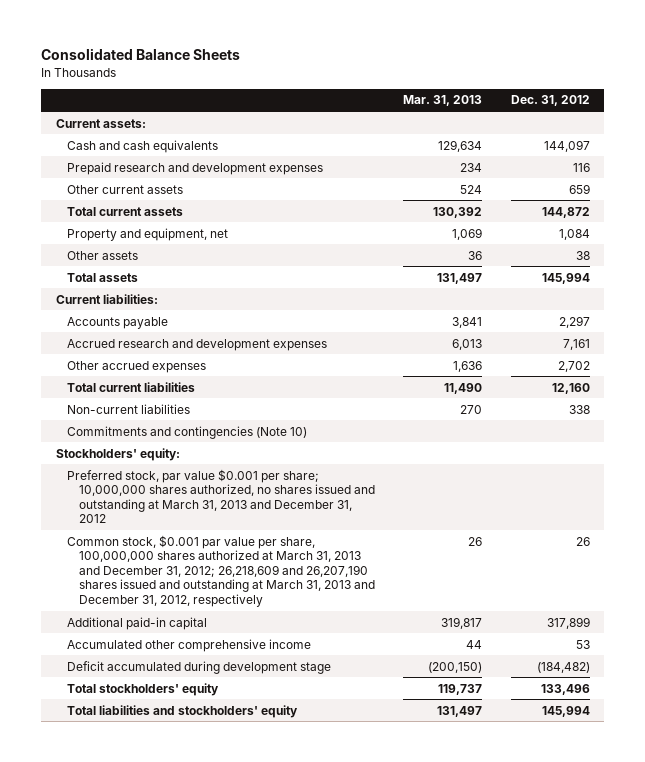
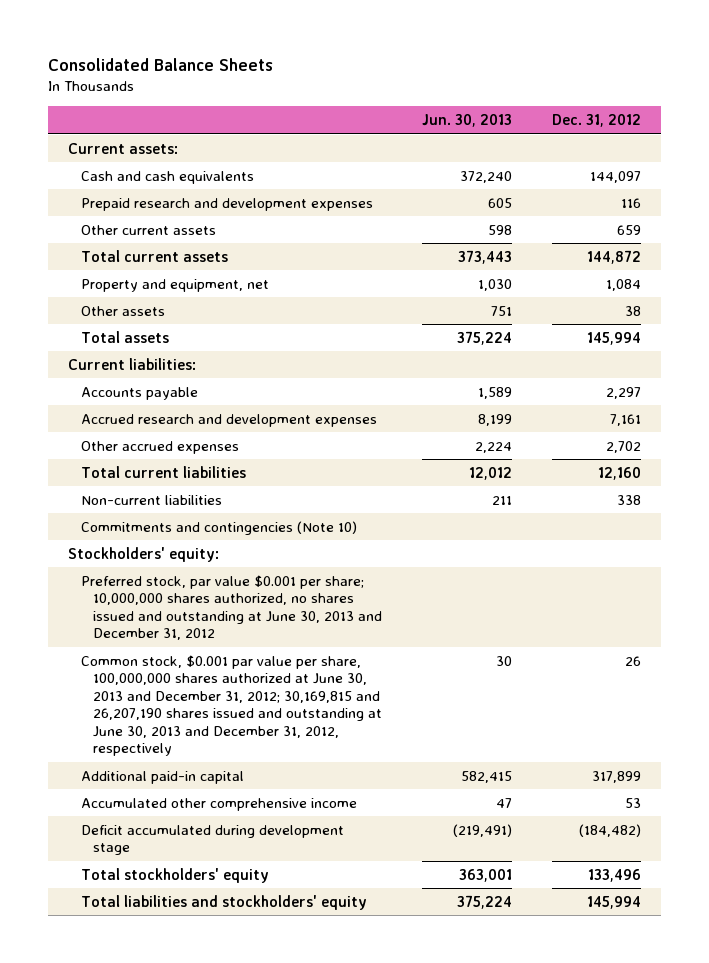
- | Mar. 31, 2013 | Dec. 31, 2012
+ | Jun. 30, 2013 | Dec. 31, 2012
- Preferred stock, par value $0.001 per share; 10,000,000 shares authorized, no shares issued and outstanding at March 31, 2013 and December 31, 2012
- Common stock, $0.001 par value per share, 100,000,000 shares authorized at March 31, 2013 and December 31, 2012; 26,218,609 and 26,207,190 shares issued and outstanding at March 31, 2013 and December 31, 2012, respectively | 26 | 26
+ Preferred stock, par value $0.001 per share; 10,000,000 shares authorized, no shares issued and outstanding at June 30, 2013 and December 31, 2012
+ Common stock, $0.001 par value per share, 100,000,000 shares authorized at June 30, 2013 and December 31, 2012; 30,169,815 and 26,207,190 shares issued and outstanding at June 30, 2013 and December 31, 2012, respectively | 30 | 26

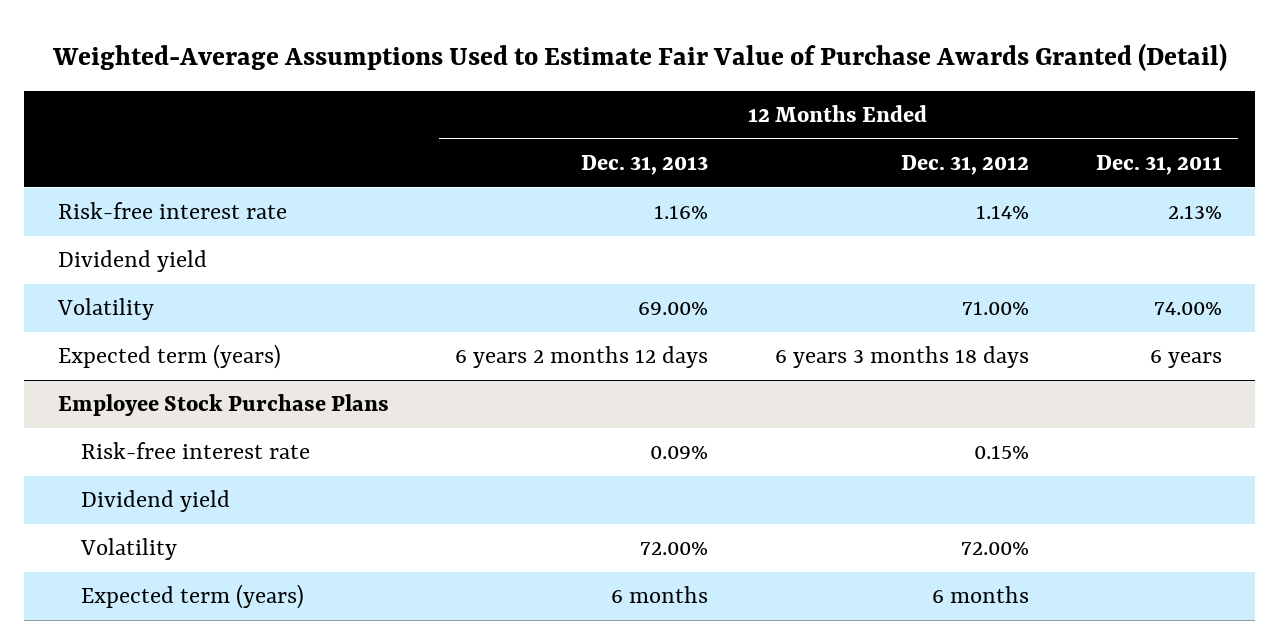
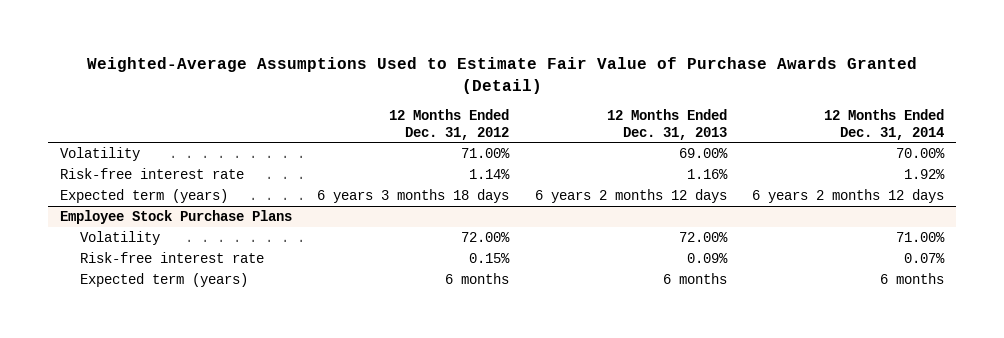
- | 12 Months Ended Dec. 31, 2013 | 12 Months Ended Dec. 31, 2012 | 12 Months Ended Dec. 31, 2011
+ | 12 Months Ended Dec. 31, 2012 | 12 Months Ended Dec. 31, 2013 | 12 Months Ended Dec. 31, 2014
- Dividend yield
moved down: Risk-free interest rate | 1.14% | 1.16% | 1.92%
@ Employee Stock Purchase Plans
- Dividend yield
moved down: Risk-free interest rate | 0.15% | 0.09% | 0.07%

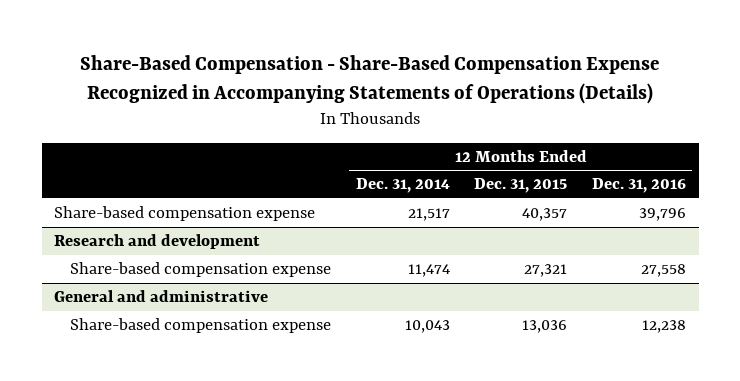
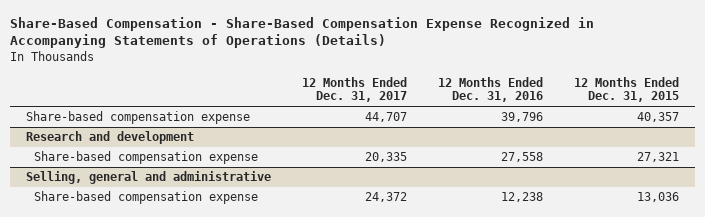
- | 12 Months Ended Dec. 31, 2014 | 12 Months Ended Dec. 31, 2015 | 12 Months Ended Dec. 31, 2016
+ | 12 Months Ended Dec. 31, 2017 | 12 Months Ended Dec. 31, 2016 | 12 Months Ended Dec. 31, 2015
- General and administrative
+ Selling, general and administrative

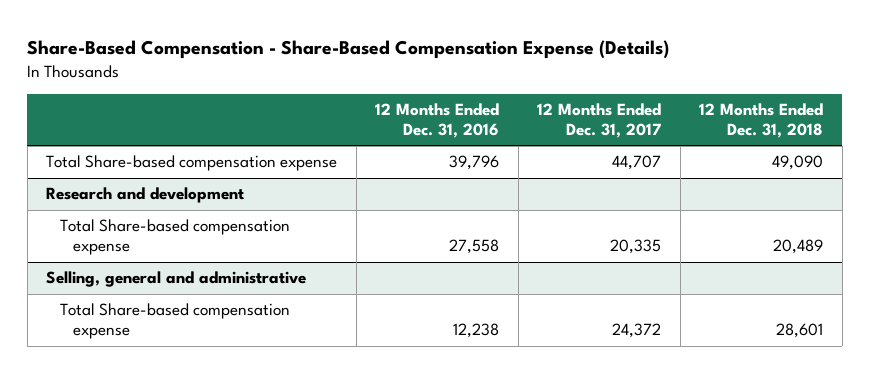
- Share-Based Compensation - Share-Based Compensation Expense Recognized in Accompanying Statements of Operations (Details)
+ Share-Based Compensation - Share-Based Compensation Expense (Details)
- | 12 Months Ended Dec. 31, 2017 | 12 Months Ended Dec. 31, 2016 | 12 Months Ended Dec. 31, 2015
+ | 12 Months Ended Dec. 31, 2016 | 12 Months Ended Dec. 31, 2017 | 12 Months Ended Dec. 31, 2018
- Share-based compensation expense | 44,707 | 39,796 | 40,357
+ Total Share-based compensation expense | 39,796 | 44,707 | 49,090
@ Research and development
- Share-based compensation expense | 20,335 | 27,558 | 27,321
+ Total Share-based compensation expense | 27,558 | 20,335 | 20,489
@ Selling, general and administrative
- Share-based compensation expense | 24,372 | 12,238 | 13,036
+ Total Share-based compensation expense | 12,238 | 24,372 | 28,601

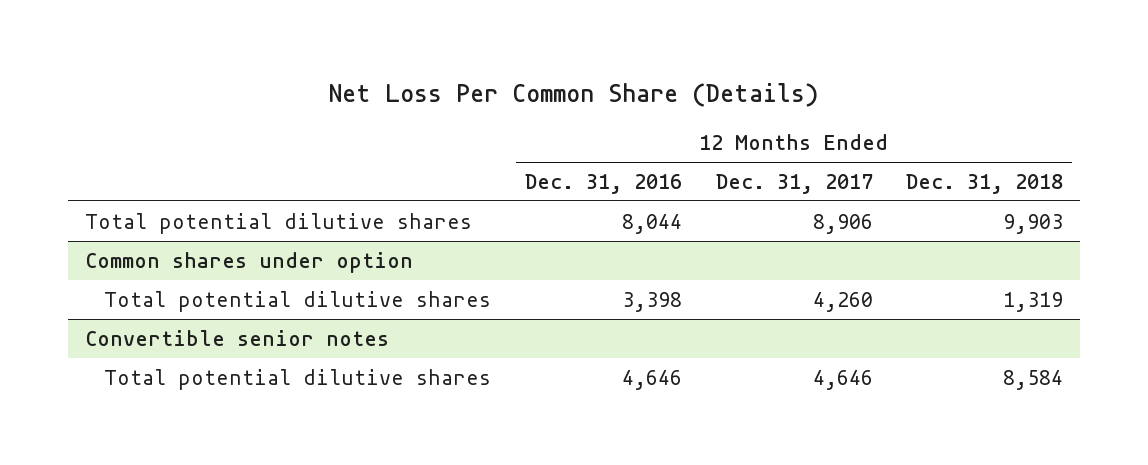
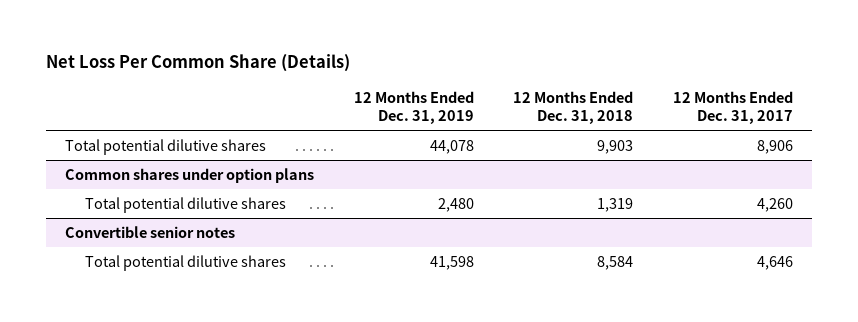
- | 12 Months Ended Dec. 31, 2016 | 12 Months Ended Dec. 31, 2017 | 12 Months Ended Dec. 31, 2018
+ | 12 Months Ended Dec. 31, 2019 | 12 Months Ended Dec. 31, 2018 | 12 Months Ended Dec. 31, 2017
- Common shares under option
+ Common shares under option plans

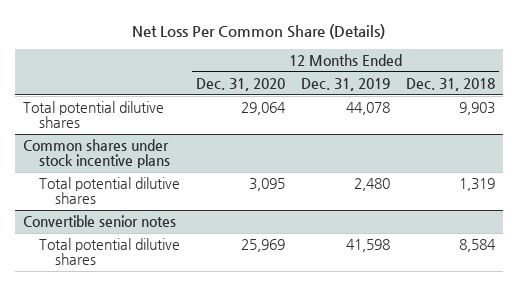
- | 12 Months Ended Dec. 31, 2019 | 12 Months Ended Dec. 31, 2018 | 12 Months Ended Dec. 31, 2017
+ | 12 Months Ended Dec. 31, 2020 | 12 Months Ended Dec. 31, 2019 | 12 Months Ended Dec. 31, 2018
- Common shares under option plans
+ Common shares under stock incentive plans

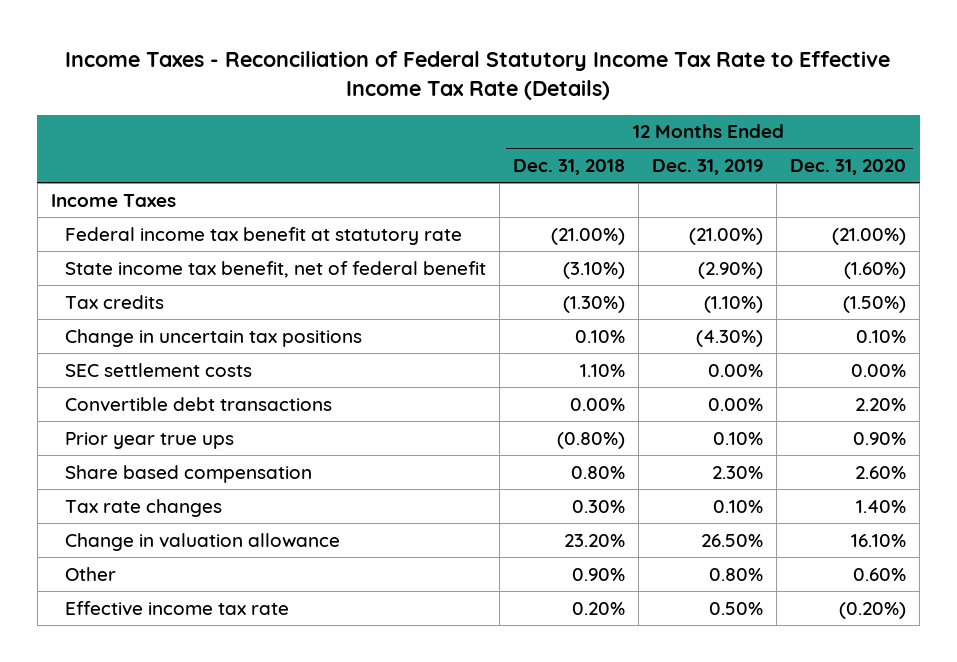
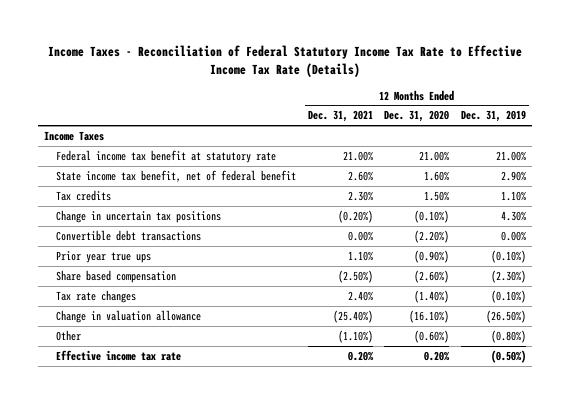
- | 12 Months Ended Dec. 31, 2018 | 12 Months Ended Dec. 31, 2019 | 12 Months Ended Dec. 31, 2020
+ | 12 Months Ended Dec. 31, 2021 | 12 Months Ended Dec. 31, 2020 | 12 Months Ended Dec. 31, 2019
- Federal income tax benefit at statutory rate | (21.00%) | (21.00%) | (21.00%)
- State income tax benefit, net of federal benefit | (3.10%) | (2.90%) | (1.60%)
- Tax credits | (1.30%) | (1.10%) | (1.50%)
- Change in uncertain tax positions | 0.10% | (4.30%) | 0.10%
- SEC settlement costs | 1.10% | 0.00% | 0.00%
- Convertible debt transactions | 0.00% | 0.00% | 2.20%
- Prior year true ups | (0.80%) | 0.10% | 0.90%
- Share based compensation | 0.80% | 2.30% | 2.60%
- Tax rate changes | 0.30% | 0.10% | 1.40%
- Change in valuation allowance | 23.20% | 26.50% | 16.10%
- Other | 0.90% | 0.80% | 0.60%
- Effective income tax rate | 0.20% | 0.50% | (0.20%)
+ Federal income tax benefit at statutory rate | 21.00% | 21.00% | 21.00%
+ State income tax benefit, net of federal benefit | 2.60% | 1.60% | 2.90%
+ Tax credits | 2.30% | 1.50% | 1.10%
+ Change in uncertain tax positions | (0.20%) | (0.10%) | 4.30%
+ Convertible debt transactions | 0.00% | (2.20%) | 0.00%
+ Prior year true ups | 1.10% | (0.90%) | (0.10%)
+ Share based compensation | (2.50%) | (2.60%) | (2.30%)
+ Tax rate changes | 2.40% | (1.40%) | (0.10%)
+ Change in valuation allowance | (25.40%) | (16.10%) | (26.50%)
+ Other | (1.10%) | (0.60%) | (0.80%)
+ Effective income tax rate | 0.20% | 0.20% | (0.50%)

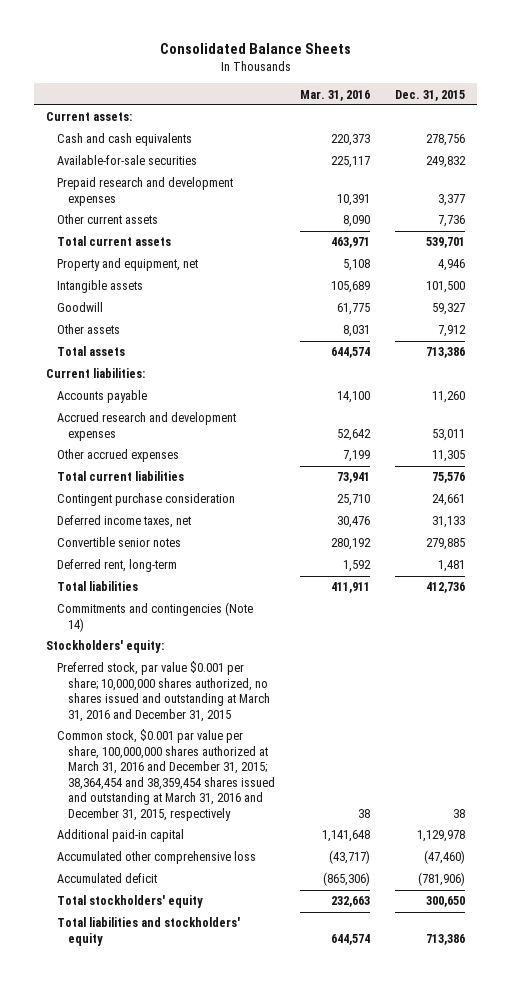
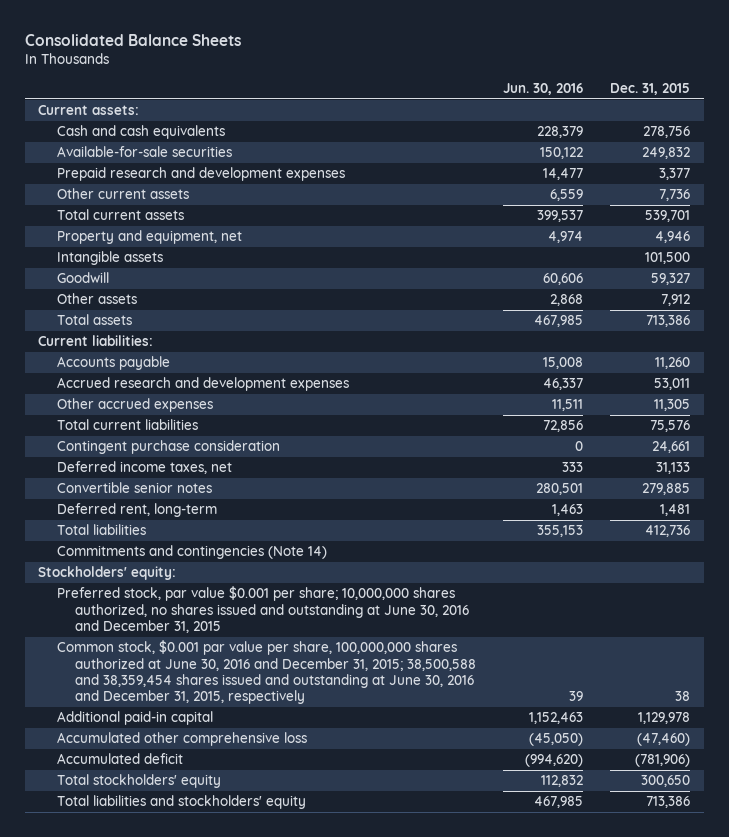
- | Mar. 31, 2016 | Dec. 31, 2015
+ | Jun. 30, 2016 | Dec. 31, 2015
- Preferred stock, par value $0.001 per share; 10,000,000 shares authorized, no shares issued and outstanding at March 31, 2016 and December 31, 2015
- Common stock, $0.001 par value per share, 100,000,000 shares authorized at March 31, 2016 and December 31, 2015; 38,364,454 and 38,359,454 shares issued and outstanding at March 31, 2016 and December 31, 2015, respectively | 38 | 38
+ Preferred stock, par value $0.001 per share; 10,000,000 shares authorized, no shares issued and outstanding at June 30, 2016 and December 31, 2015
+ Common stock, $0.001 par value per share, 100,000,000 shares authorized at June 30, 2016 and December 31, 2015; 38,500,588 and 38,359,454 shares issued and outstanding at June 30, 2016 and December 31, 2015, respectively | 39 | 38

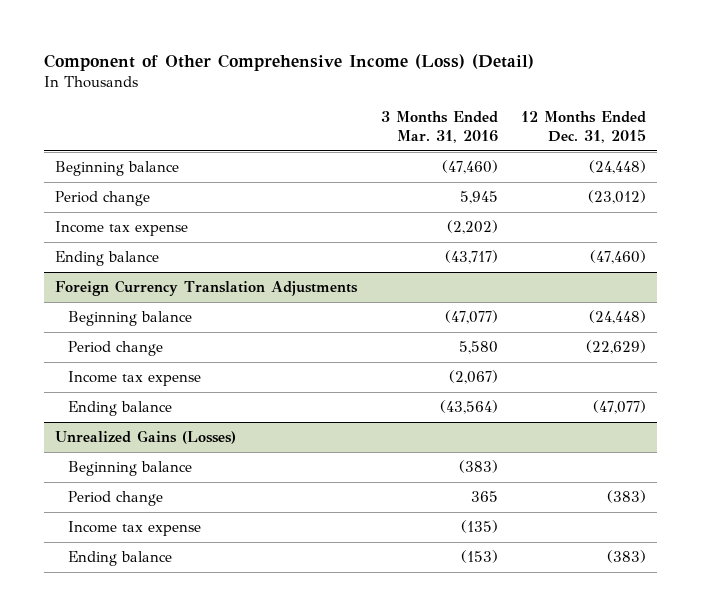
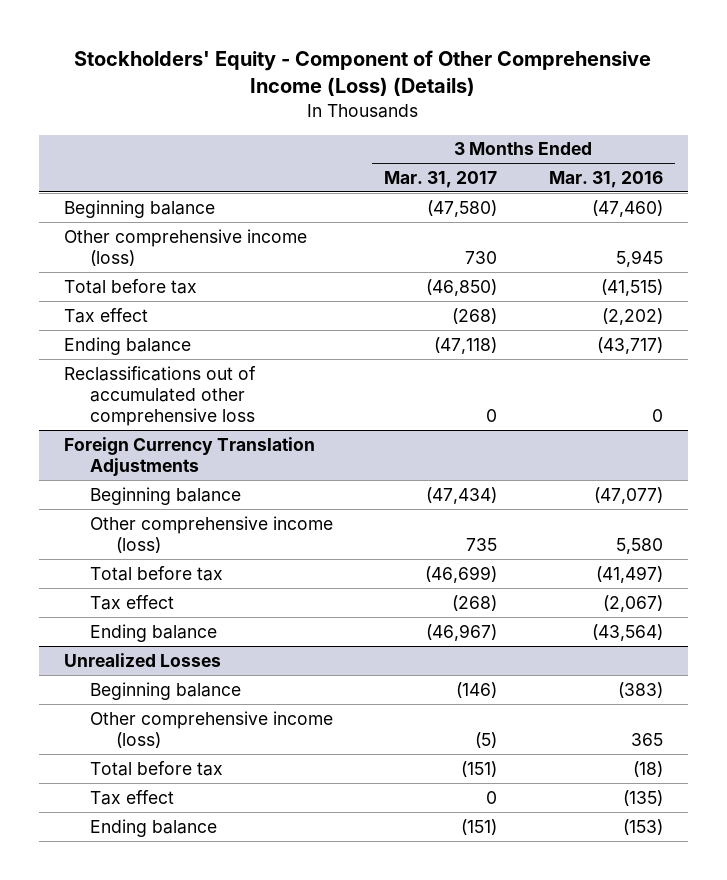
- Component of Other Comprehensive Income (Loss) (Detail)
+ Stockholders' Equity - Component of Other Comprehensive Income (Loss) (Details)
- | 3 Months Ended Mar. 31, 2016 | 12 Months Ended Dec. 31, 2015
+ | 3 Months Ended Mar. 31, 2017 | 3 Months Ended Mar. 31, 2016
- Period change | 5,945 | (23,012)
- Income tax expense | (2,202) |
+ Other comprehensive income (loss) | 730 | 5,945
+ Total before tax | (46,850) | (41,515)
+ Tax effect | (268) | (2,202)
+ Reclassifications out of accumulated other comprehensive loss | 0 | 0
@ Foreign Currency Translation Adjustments
- Period change | 5,580 | (22,629)
- Income tax expense | (2,067) |
+ Other comprehensive income (loss) | 735 | 5,580
+ Total before tax | (46,699) | (41,497)
+ Tax effect | (268) | (2,067)
- Unrealized Gains (Losses)
+ Unrealized Losses
- Period change | 365 | (383)
- Income tax expense | (135) |
+ Other comprehensive income (loss) | (5) | 365
+ Total before tax | (151) | (18)
+ Tax effect | 0 | (135)

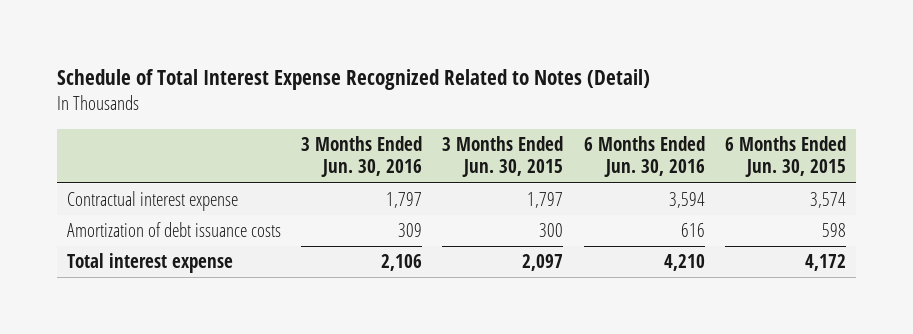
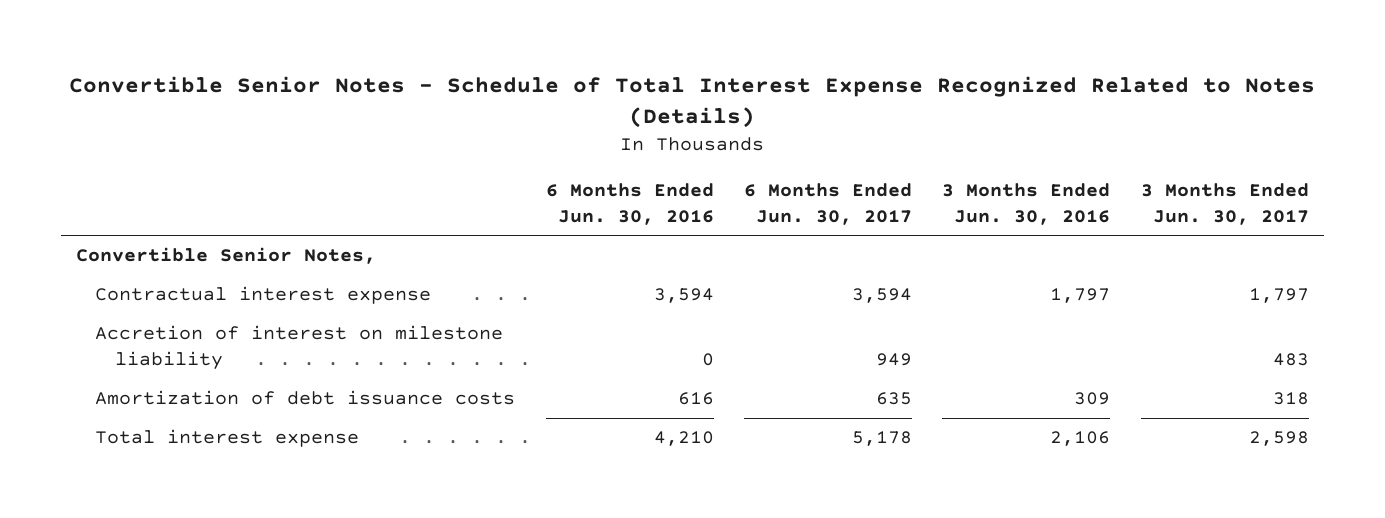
- Schedule of Total Interest Expense Recognized Related to Notes (Detail)
+ Convertible Senior Notes - Schedule of Total Interest Expense Recognized Related to Notes (Details)
- | 3 Months Ended Jun. 30, 2016 | 3 Months Ended Jun. 30, 2015 | 6 Months Ended Jun. 30, 2016 | 6 Months Ended Jun. 30, 2015
+ | 6 Months Ended Jun. 30, 2016 | 6 Months Ended Jun. 30, 2017 | 3 Months Ended Jun. 30, 2016 | 3 Months Ended Jun. 30, 2017
+ Convertible Senior Notes,
+ Accretion of interest on milestone liability | 0 | 949 | | 483

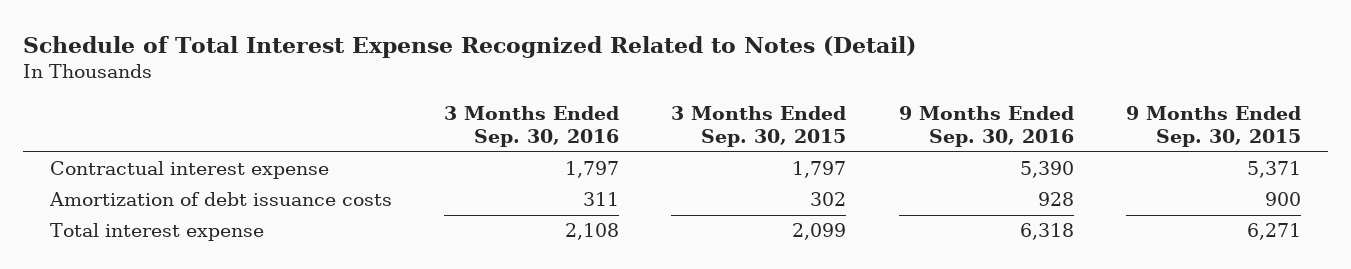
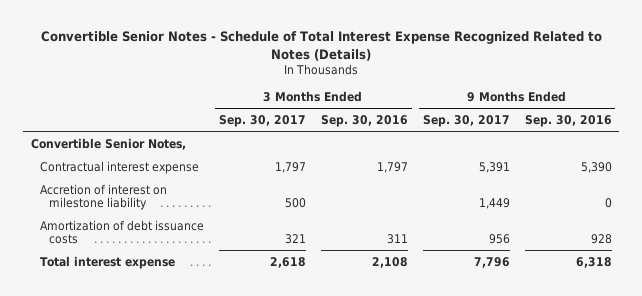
- Schedule of Total Interest Expense Recognized Related to Notes (Detail)
+ Convertible Senior Notes - Schedule of Total Interest Expense Recognized Related to Notes (Details)
- | 3 Months Ended Sep. 30, 2016 | 3 Months Ended Sep. 30, 2015 | 9 Months Ended Sep. 30, 2016 | 9 Months Ended Sep. 30, 2015
+ | 3 Months Ended Sep. 30, 2017 | 3 Months Ended Sep. 30, 2016 | 9 Months Ended Sep. 30, 2017 | 9 Months Ended Sep. 30, 2016
+ Convertible Senior Notes,
+ Accretion of interest on milestone liability | 500 | | 1,449 | 0

